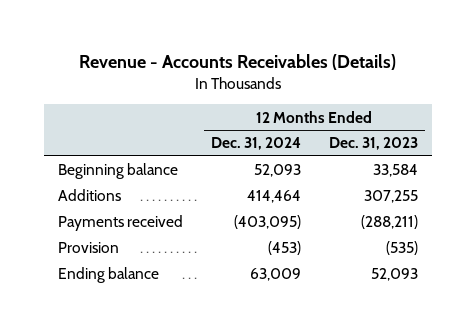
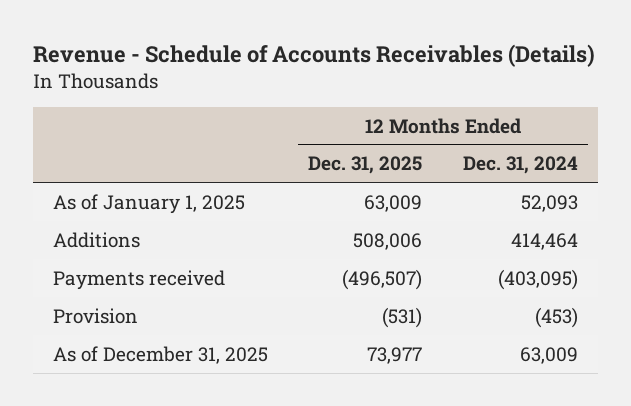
- Revenue - Accounts Receivables (Details)
+ Revenue - Schedule of Accounts Receivables (Details)
- | 12 Months Ended Dec. 31, 2024 | 12 Months Ended Dec. 31, 2023
+ | 12 Months Ended Dec. 31, 2025 | 12 Months Ended Dec. 31, 2024
- Beginning balance | 52,093 | 33,584
+ As of January 1, 2025 | 63,009 | 52,093
- Ending balance | 63,009 | 52,093
+ As of December 31, 2025 | 73,977 | 63,009

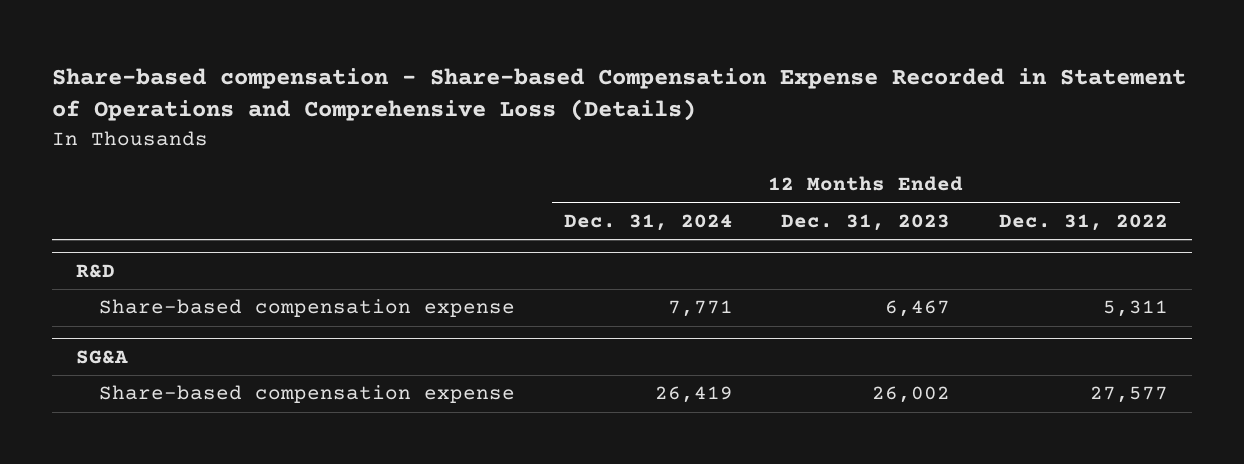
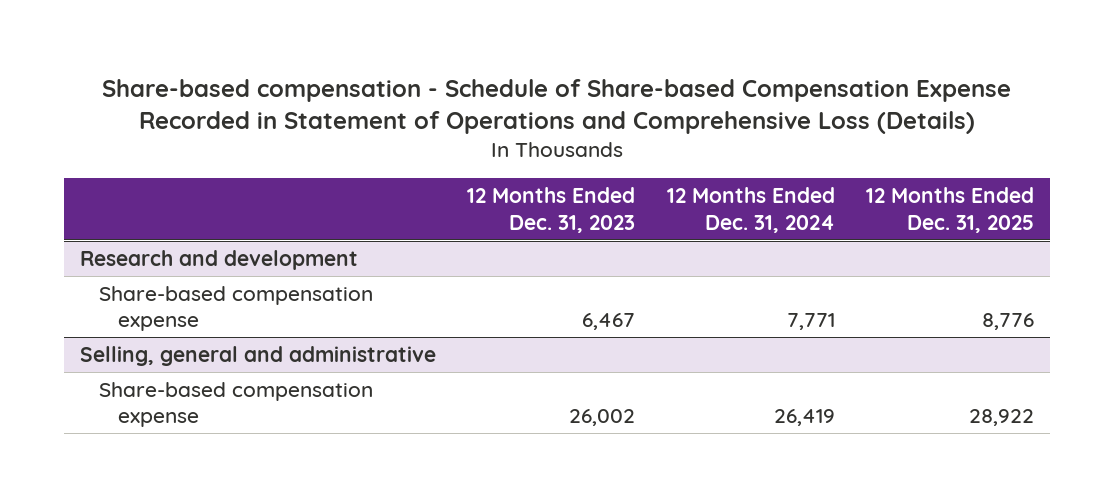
- Share-based compensation - Share-based Compensation Expense Recorded in Statement of Operations and Comprehensive Loss (Details)
+ Share-based compensation - Schedule of Share-based Compensation Expense Recorded in Statement of Operations and Comprehensive Loss (Details)
- | 12 Months Ended Dec. 31, 2024 | 12 Months Ended Dec. 31, 2023 | 12 Months Ended Dec. 31, 2022
+ | 12 Months Ended Dec. 31, 2023 | 12 Months Ended Dec. 31, 2024 | 12 Months Ended Dec. 31, 2025
- R&D
+ Research and development
- SG&A
+ Selling, general and administrative

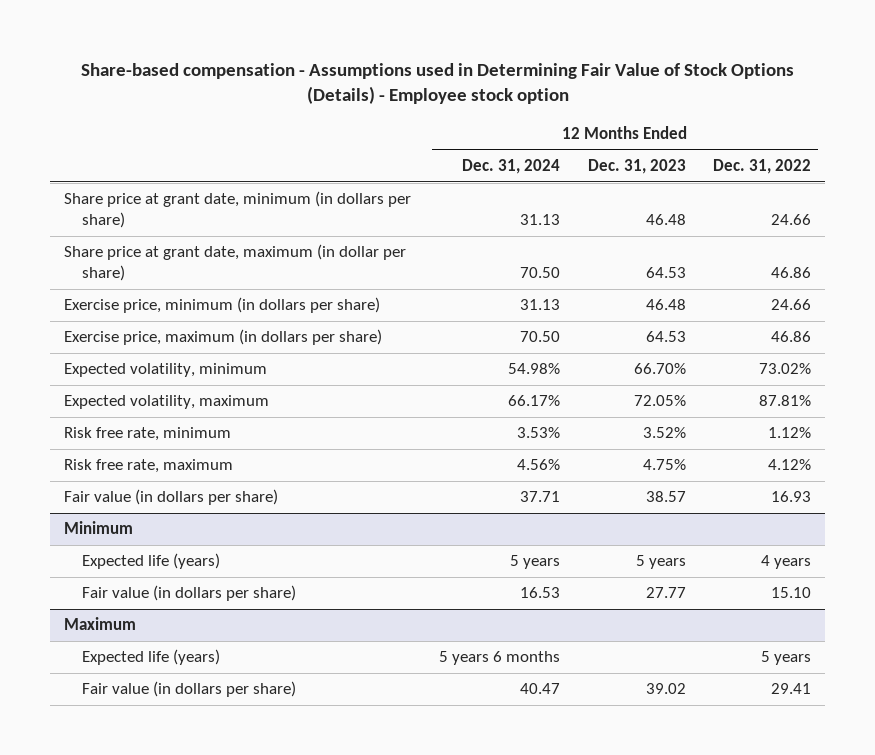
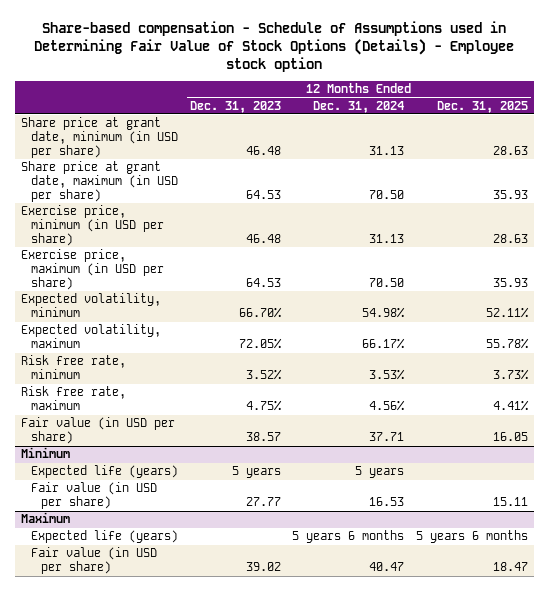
- Share-based compensation - Assumptions used in Determining Fair Value of Stock Options (Details) - Employee stock option
+ Share-based compensation - Schedule of Assumptions used in Determining Fair Value of Stock Options (Details) - Employee stock option
- | 12 Months Ended Dec. 31, 2024 | 12 Months Ended Dec. 31, 2023 | 12 Months Ended Dec. 31, 2022
+ | 12 Months Ended Dec. 31, 2023 | 12 Months Ended Dec. 31, 2024 | 12 Months Ended Dec. 31, 2025
- Share price at grant date, minimum (in dollars per share) | 31.13 | 46.48 | 24.66
- Share price at grant date, maximum (in dollar per share) | 70.50 | 64.53 | 46.86
- Exercise price, minimum (in dollars per share) | 31.13 | 46.48 | 24.66
- Exercise price, maximum (in dollars per share) | 70.50 | 64.53 | 46.86
+ Share price at grant date, minimum (in USD per share) | 46.48 | 31.13 | 28.63
+ Share price at grant date, maximum (in USD per share) | 64.53 | 70.50 | 35.93
+ Exercise price, minimum (in USD per share) | 46.48 | 31.13 | 28.63
+ Exercise price, maximum (in USD per share) | 64.53 | 70.50 | 35.93
- Fair value (in dollars per share) | 37.71 | 38.57 | 16.93
+ Fair value (in USD per share) | 38.57 | 37.71 | 16.05
@ Minimum
- Fair value (in dollars per share) | 16.53 | 27.77 | 15.10
+ Fair value (in USD per share) | 27.77 | 16.53 | 15.11
@ Maximum
- Fair value (in dollars per share) | 40.47 | 39.02 | 29.41
+ Fair value (in USD per share) | 39.02 | 40.47 | 18.47

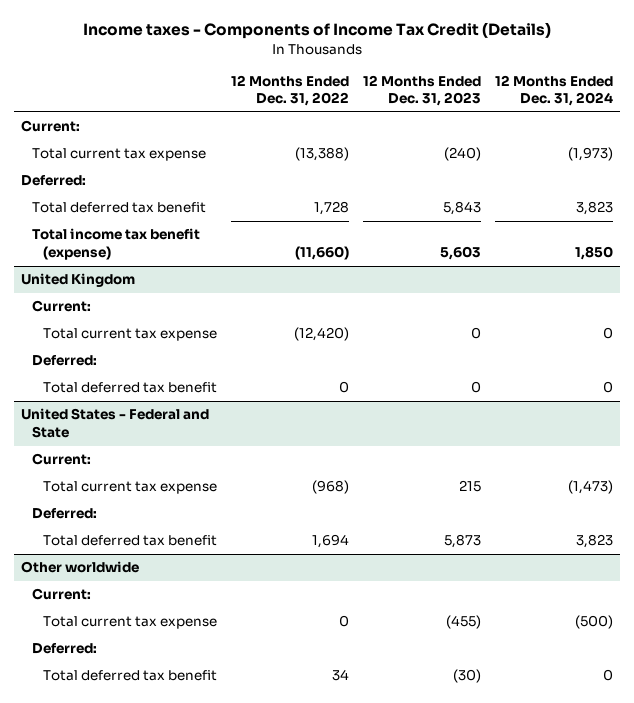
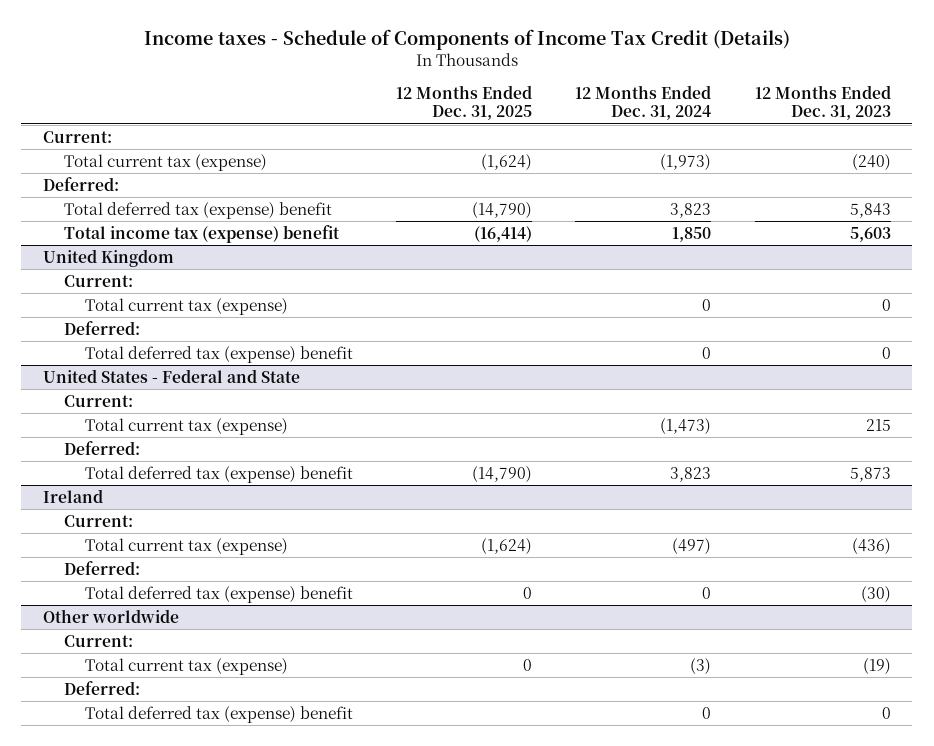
- Income taxes - Components of Income Tax Credit (Details)
+ Income taxes - Schedule of Components of Income Tax Credit (Details)
- | 12 Months Ended Dec. 31, 2022 | 12 Months Ended Dec. 31, 2023 | 12 Months Ended Dec. 31, 2024
+ | 12 Months Ended Dec. 31, 2025 | 12 Months Ended Dec. 31, 2024 | 12 Months Ended Dec. 31, 2023
- Total current tax expense | (13,388) | (240) | (1,973)
+ Total current tax (expense) | (1,624) | (1,973) | (240)
- Total deferred tax benefit | 1,728 | 5,843 | 3,823
- Total income tax benefit (expense) | (11,660) | 5,603 | 1,850
+ Total deferred tax (expense) benefit | (14,790) | 3,823 | 5,843
+ Total income tax (expense) benefit | (16,414) | 1,850 | 5,603
@ United Kingdom
- Total current tax expense | (12,420) | 0 | 0
+ Total current tax (expense) | | 0 | 0
- Total deferred tax benefit | 0 | 0 | 0
+ Total deferred tax (expense) benefit | | 0 | 0
@ United States - Federal and State
- Total current tax expense | (968) | 215 | (1,473)
+ Total current tax (expense) | | (1,473) | 215
- Total deferred tax benefit | 1,694 | 5,873 | 3,823
+ Total deferred tax (expense) benefit | (14,790) | 3,823 | 5,873
+ Ireland
+ Current:
+ Total current tax (expense) | (1,624) | (497) | (436)
+ Deferred:
+ Total deferred tax (expense) benefit | 0 | 0 | (30)
@ Other worldwide
- Total current tax expense | 0 | (455) | (500)
+ Total current tax (expense) | 0 | (3) | (19)
- Total deferred tax benefit | 34 | (30) | 0
+ Total deferred tax (expense) benefit | | 0 | 0

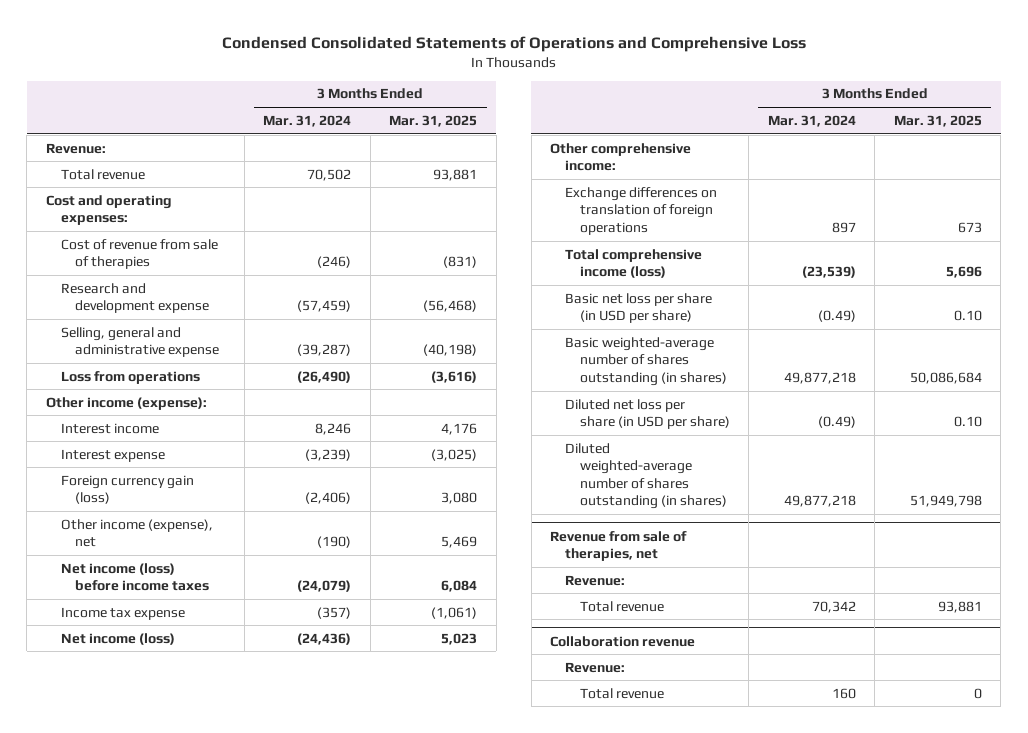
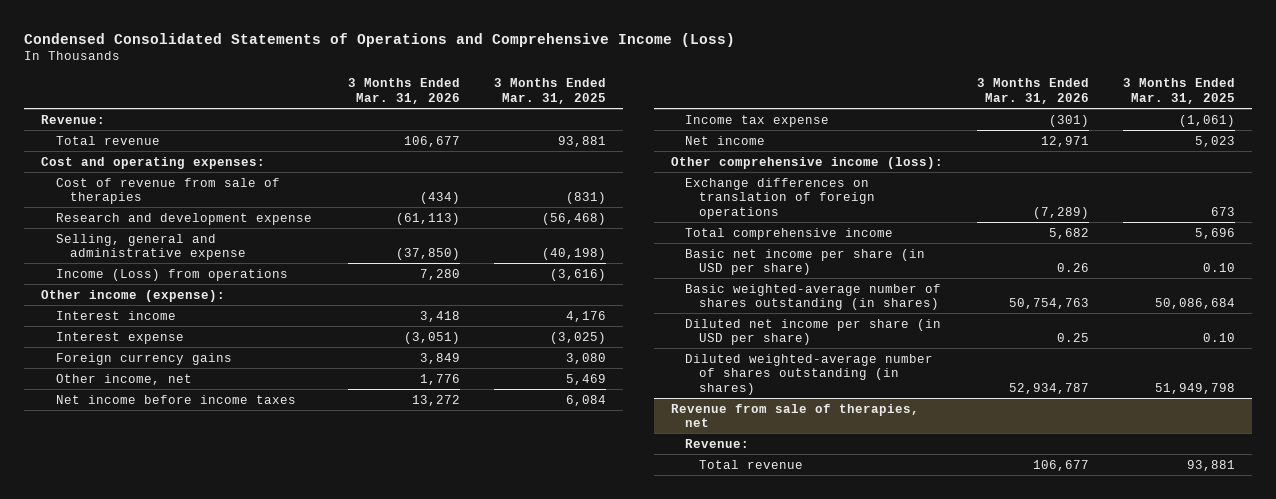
- Condensed Consolidated Statements of Operations and Comprehensive Loss
+ Condensed Consolidated Statements of Operations and Comprehensive Income (Loss)
- | 3 Months Ended Mar. 31, 2024 | 3 Months Ended Mar. 31, 2025
+ | 3 Months Ended Mar. 31, 2026 | 3 Months Ended Mar. 31, 2025
- Loss from operations | (26,490) | (3,616)
+ Income (Loss) from operations | 7,280 | (3,616)
- Foreign currency gain (loss) | (2,406) | 3,080
- Other income (expense), net | (190) | 5,469
- Net income (loss) before income taxes | (24,079) | 6,084
+ Foreign currency gains | 3,849 | 3,080
+ Other income, net | 1,776 | 5,469
+ Net income before income taxes | 13,272 | 6,084
- Net income (loss) | (24,436) | 5,023
- Other comprehensive income:
+ Net income | 12,971 | 5,023
+ Other comprehensive income (loss):
- Total comprehensive income (loss) | (23,539) | 5,696
- Basic net loss per share (in USD per share) | (0.49) | 0.10
+ Total comprehensive income | 5,682 | 5,696
+ Basic net income per share (in USD per share) | 0.26 | 0.10
- Diluted net loss per share (in USD per share) | (0.49) | 0.10
+ Diluted net income per share (in USD per share) | 0.25 | 0.10
- Collaboration revenue
- Revenue:
- Total revenue | 160 | 0

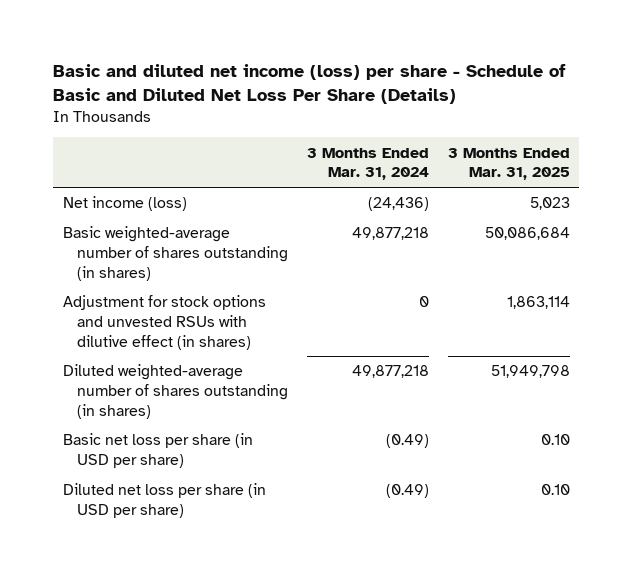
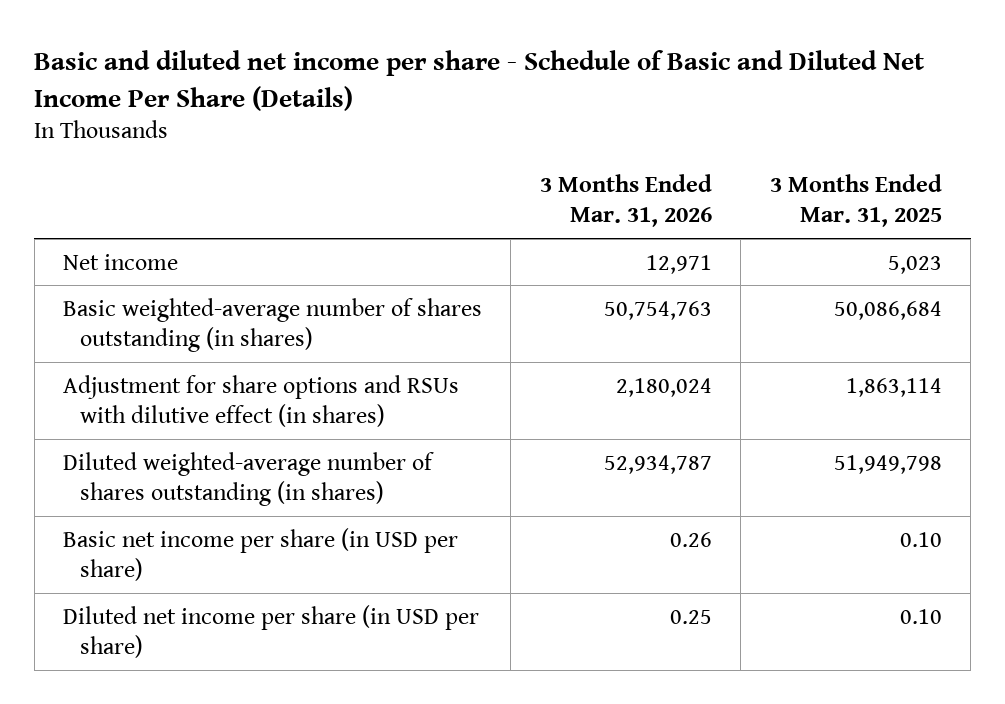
- Basic and diluted net income (loss) per share - Schedule of Basic and Diluted Net Loss Per Share (Details)
+ Basic and diluted net income per share - Schedule of Basic and Diluted Net Income Per Share (Details)
- | 3 Months Ended Mar. 31, 2024 | 3 Months Ended Mar. 31, 2025
+ | 3 Months Ended Mar. 31, 2026 | 3 Months Ended Mar. 31, 2025
- Net income (loss) | (24,436) | 5,023
+ Net income | 12,971 | 5,023
- Adjustment for stock options and unvested RSUs with dilutive effect (in shares) | 0 | 1,863,114
+ Adjustment for share options and RSUs with dilutive effect (in shares) | 2,180,024 | 1,863,114
- Basic net loss per share (in USD per share) | (0.49) | 0.10
- Diluted net loss per share (in USD per share) | (0.49) | 0.10
+ Basic net income per share (in USD per share) | 0.26 | 0.10
+ Diluted net income per share (in USD per share) | 0.25 | 0.10

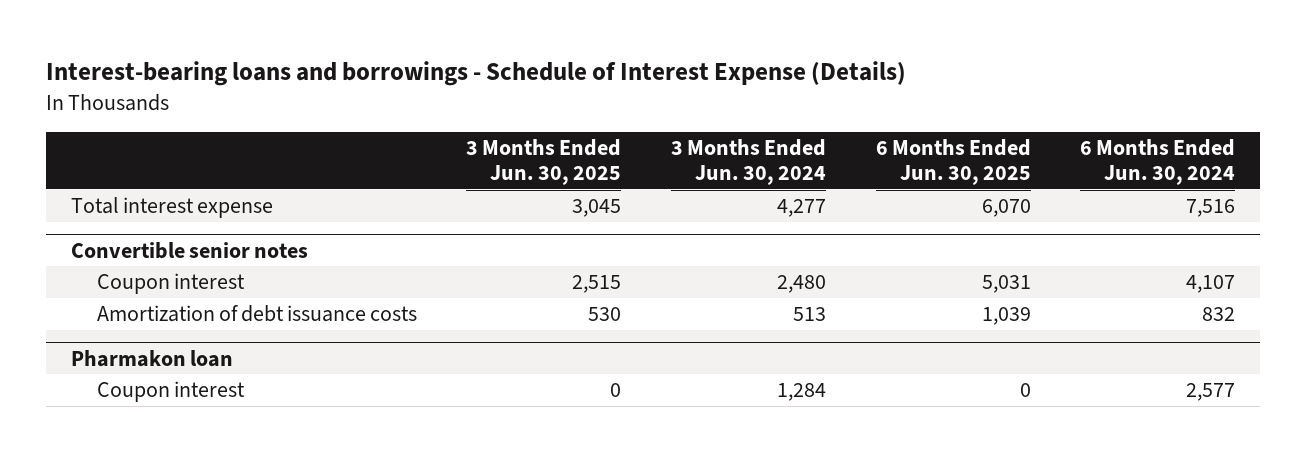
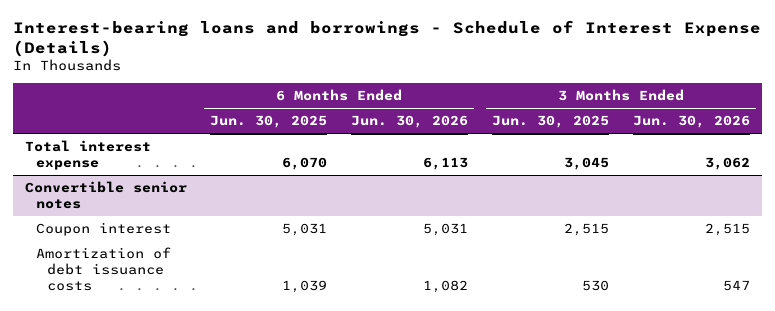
- | 3 Months Ended Jun. 30, 2025 | 3 Months Ended Jun. 30, 2024 | 6 Months Ended Jun. 30, 2025 | 6 Months Ended Jun. 30, 2024
+ | 6 Months Ended Jun. 30, 2025 | 6 Months Ended Jun. 30, 2026 | 3 Months Ended Jun. 30, 2025 | 3 Months Ended Jun. 30, 2026
- Pharmakon loan
- Coupon interest | 0 | 1,284 | 0 | 2,577

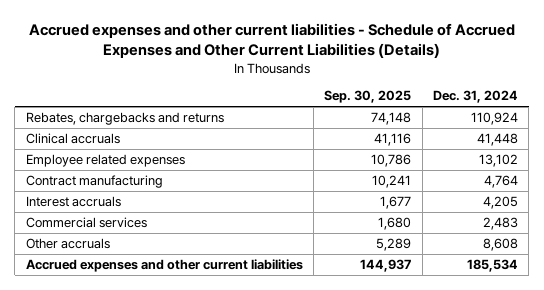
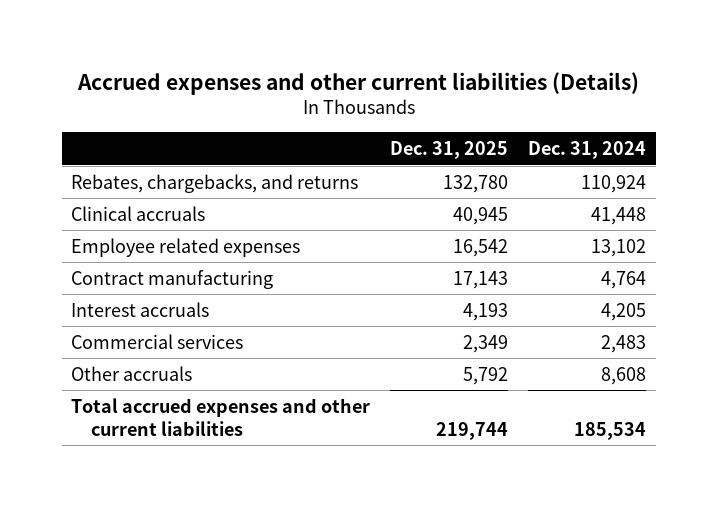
- Accrued expenses and other current liabilities - Schedule of Accrued Expenses and Other Current Liabilities (Details)
+ Accrued expenses and other current liabilities (Details)
- | Sep. 30, 2025 | Dec. 31, 2024
+ | Dec. 31, 2025 | Dec. 31, 2024
- Rebates, chargebacks and returns | 74,148 | 110,924
+ Rebates, chargebacks, and returns | 132,780 | 110,924
- Accrued expenses and other current liabilities | 144,937 | 185,534
+ Total accrued expenses and other current liabilities | 219,744 | 185,534

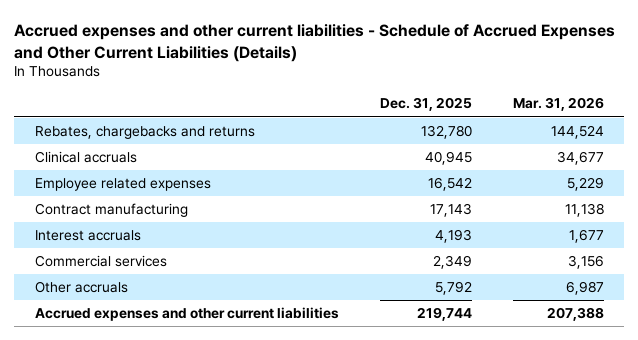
- Accrued expenses and other current liabilities (Details)
+ Accrued expenses and other current liabilities - Schedule of Accrued Expenses and Other Current Liabilities (Details)
- | Dec. 31, 2025 | Dec. 31, 2024
+ | Dec. 31, 2025 | Mar. 31, 2026
- Rebates, chargebacks, and returns | 132,780 | 110,924
+ Rebates, chargebacks and returns | 132,780 | 144,524
- Total accrued expenses and other current liabilities | 219,744 | 185,534
+ Accrued expenses and other current liabilities | 219,744 | 207,388

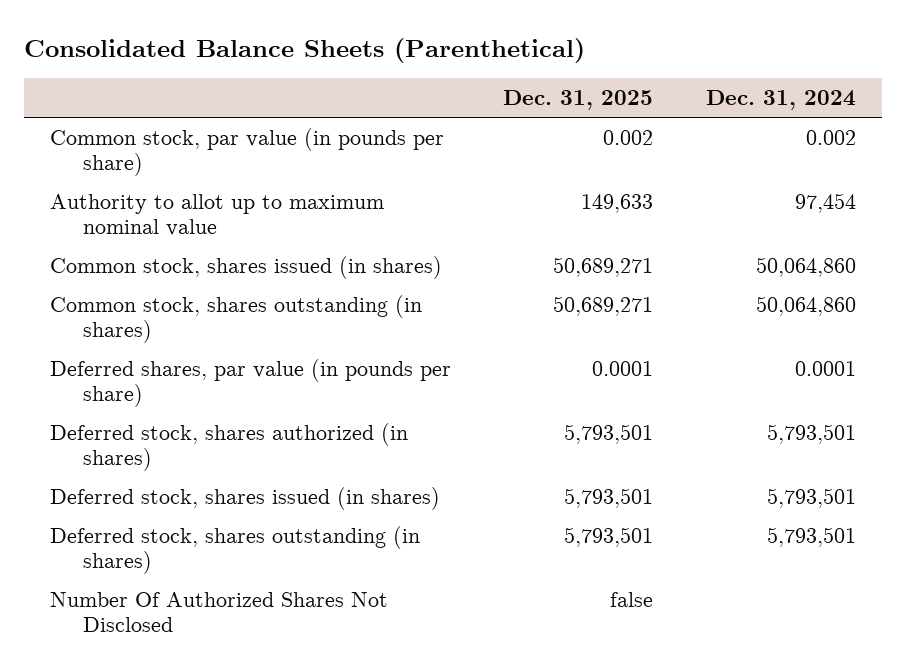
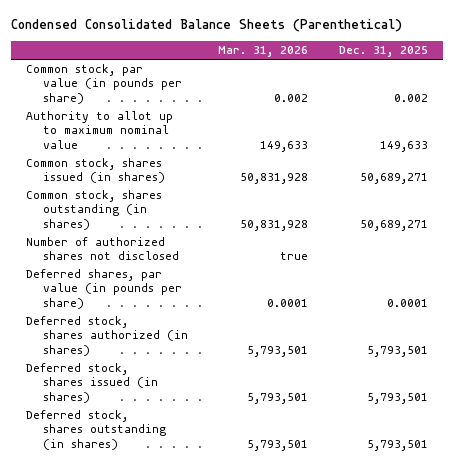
- Consolidated Balance Sheets (Parenthetical)
+ Condensed Consolidated Balance Sheets (Parenthetical)
- | Dec. 31, 2025 | Dec. 31, 2024
+ | Mar. 31, 2026 | Dec. 31, 2025
+ Number of authorized shares not disclosed | true |
- Number Of Authorized Shares Not Disclosed | false |

